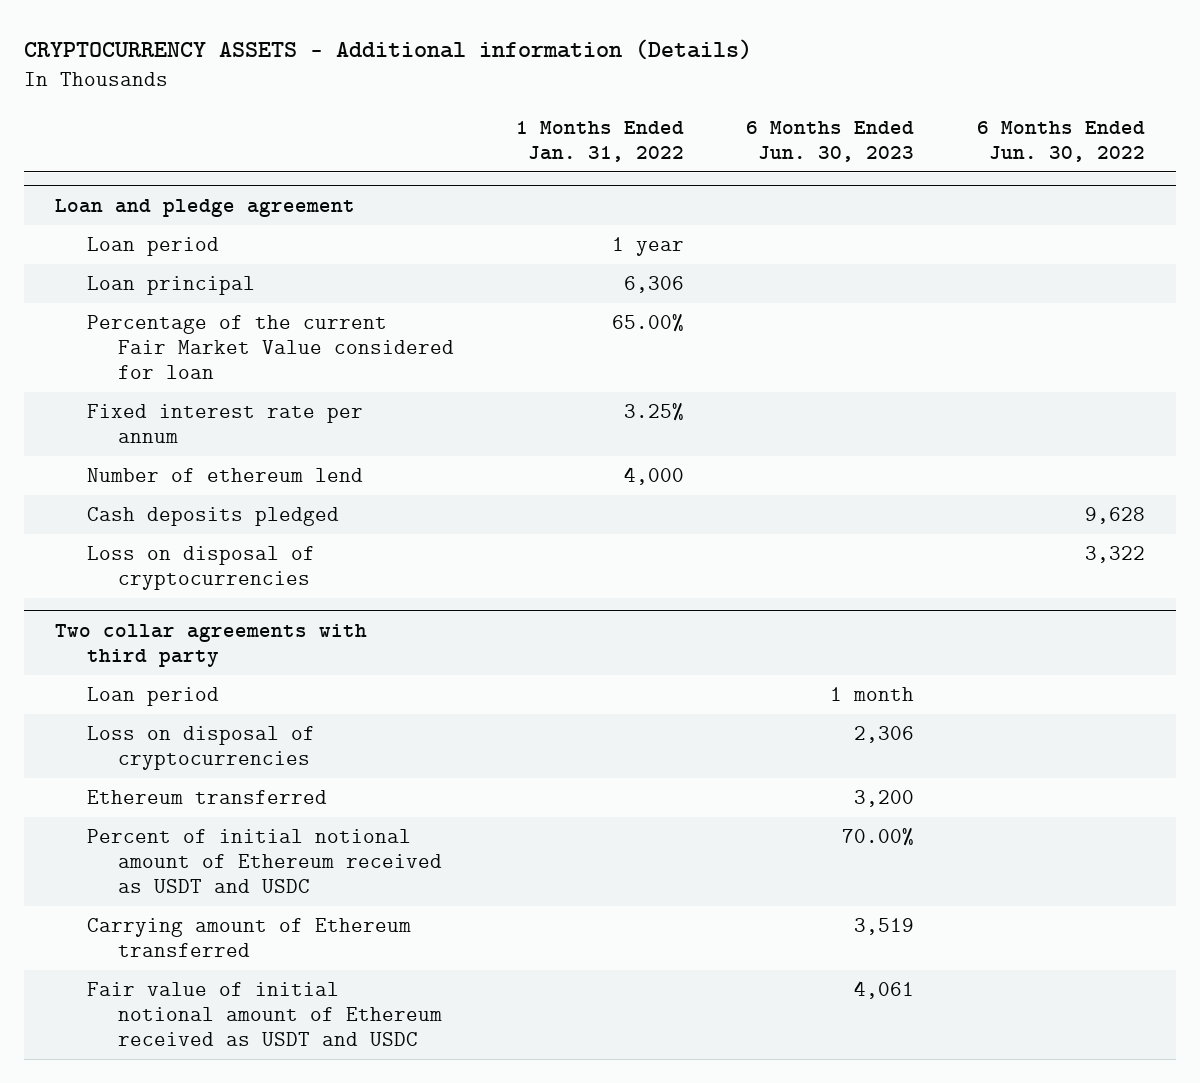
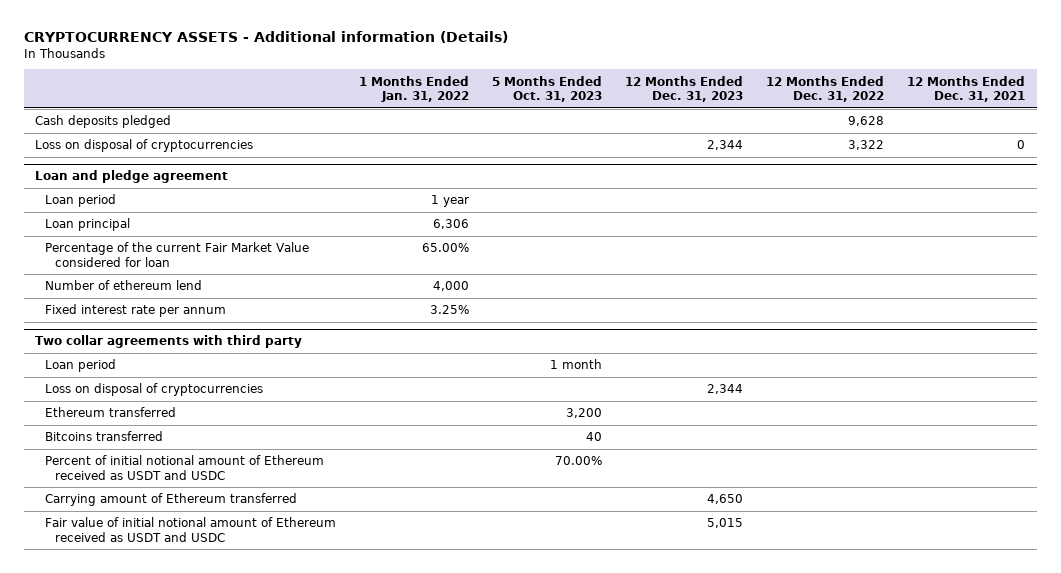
- | 1 Months Ended Jan. 31, 2022 | 6 Months Ended Jun. 30, 2023 | 6 Months Ended Jun. 30, 2022
+ | 1 Months Ended Jan. 31, 2022 | 5 Months Ended Oct. 31, 2023 | 12 Months Ended Dec. 31, 2023 | 12 Months Ended Dec. 31, 2022 | 12 Months Ended Dec. 31, 2021
+ Cash deposits pledged | | | | 9,628 |
+ Loss on disposal of cryptocurrencies | | | 2,344 | 3,322 | 0
@ Loan and pledge agreement
- Cash deposits pledged | | | 9,628
- Loss on disposal of cryptocurrencies | | | 3,322
moved down: Fixed interest rate per annum | 3.25% | | | |
@ Two collar agreements with third party
+ Bitcoins transferred | | 40 | | |

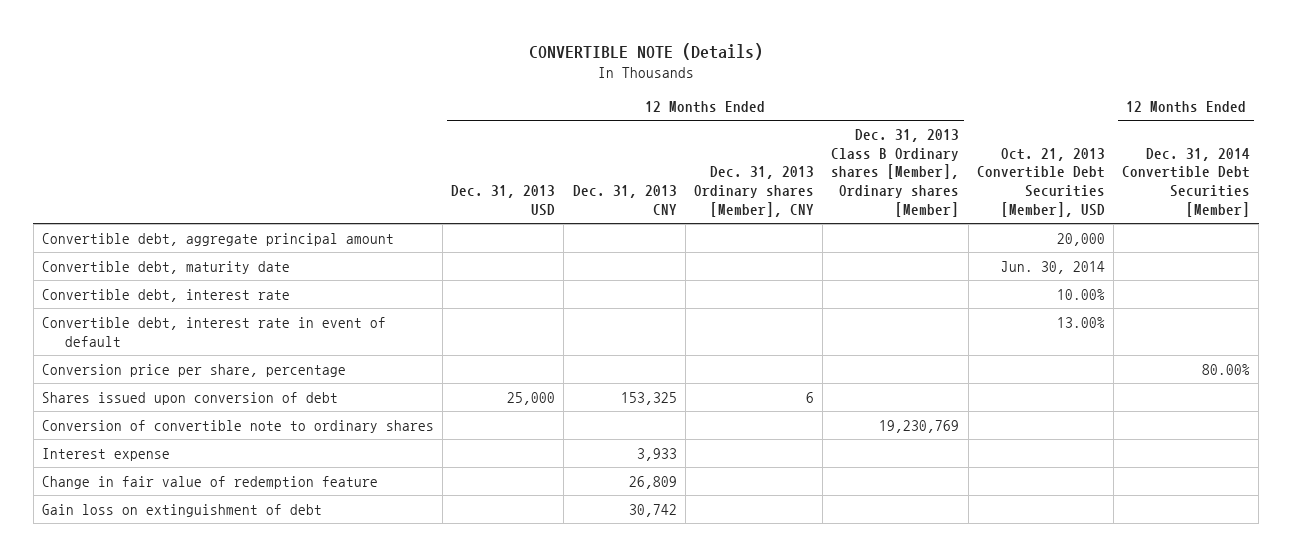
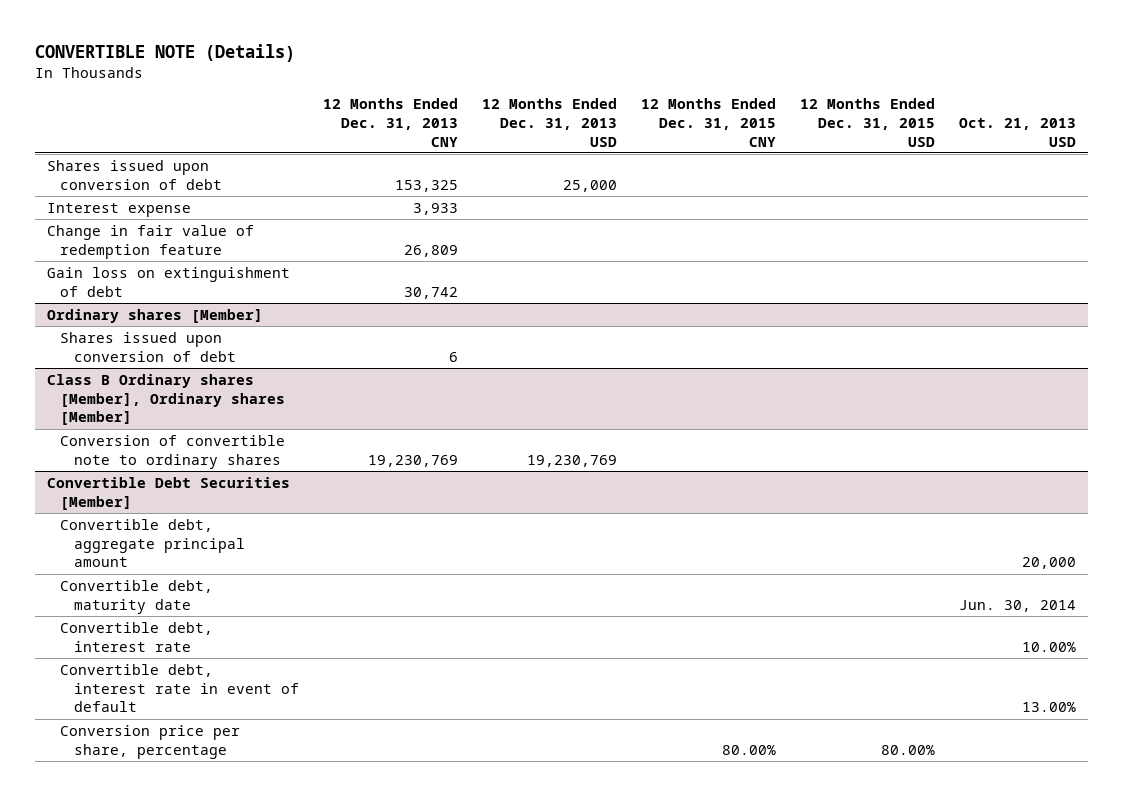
- | 12 Months Ended Dec. 31, 2013 USD | 12 Months Ended Dec. 31, 2013 CNY | 12 Months Ended Dec. 31, 2013 Ordinary shares [Member], CNY | 12 Months Ended Dec. 31, 2013 Class B Ordinary shares [Member], Ordinary shares [Member] | Oct. 21, 2013 Convertible Debt Securities [Member], USD | 12 Months Ended Dec. 31, 2014 Convertible Debt Securities [Member]
+ | 12 Months Ended Dec. 31, 2013 CNY | 12 Months Ended Dec. 31, 2013 USD | 12 Months Ended Dec. 31, 2015 CNY | 12 Months Ended Dec. 31, 2015 USD | Oct. 21, 2013 USD
- Convertible debt, aggregate principal amount | | | | | 20,000 |
- Convertible debt, maturity date | | | | | Jun. 30, 2014 |
- Convertible debt, interest rate | | | | | 10.00% |
- Convertible debt, interest rate in event of default | | | | | 13.00% |
- Conversion price per share, percentage | | | | | | 80.00%
- Conversion of convertible note to ordinary shares | | | | 19,230,769 | |
+ Ordinary shares [Member]
+ Shares issued upon conversion of debt | 6 | | | |
+ Class B Ordinary shares [Member], Ordinary shares [Member]
+ Conversion of convertible note to ordinary shares | 19,230,769 | 19,230,769 | | |
+ Convertible Debt Securities [Member]
+ Convertible debt, aggregate principal amount | | | | | 20,000
+ Convertible debt, maturity date | | | | | Jun. 30, 2014
+ Convertible debt, interest rate | | | | | 10.00%
+ Convertible debt, interest rate in event of default | | | | | 13.00%
+ Conversion price per share, percentage | | | 80.00% | 80.00% |

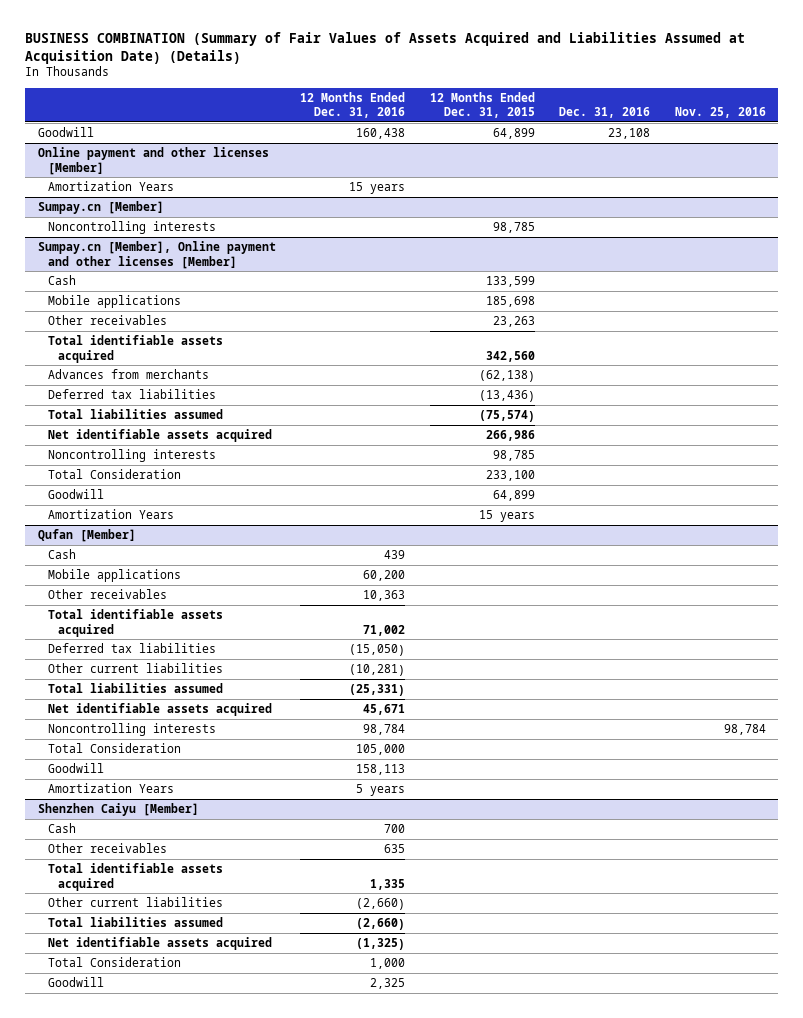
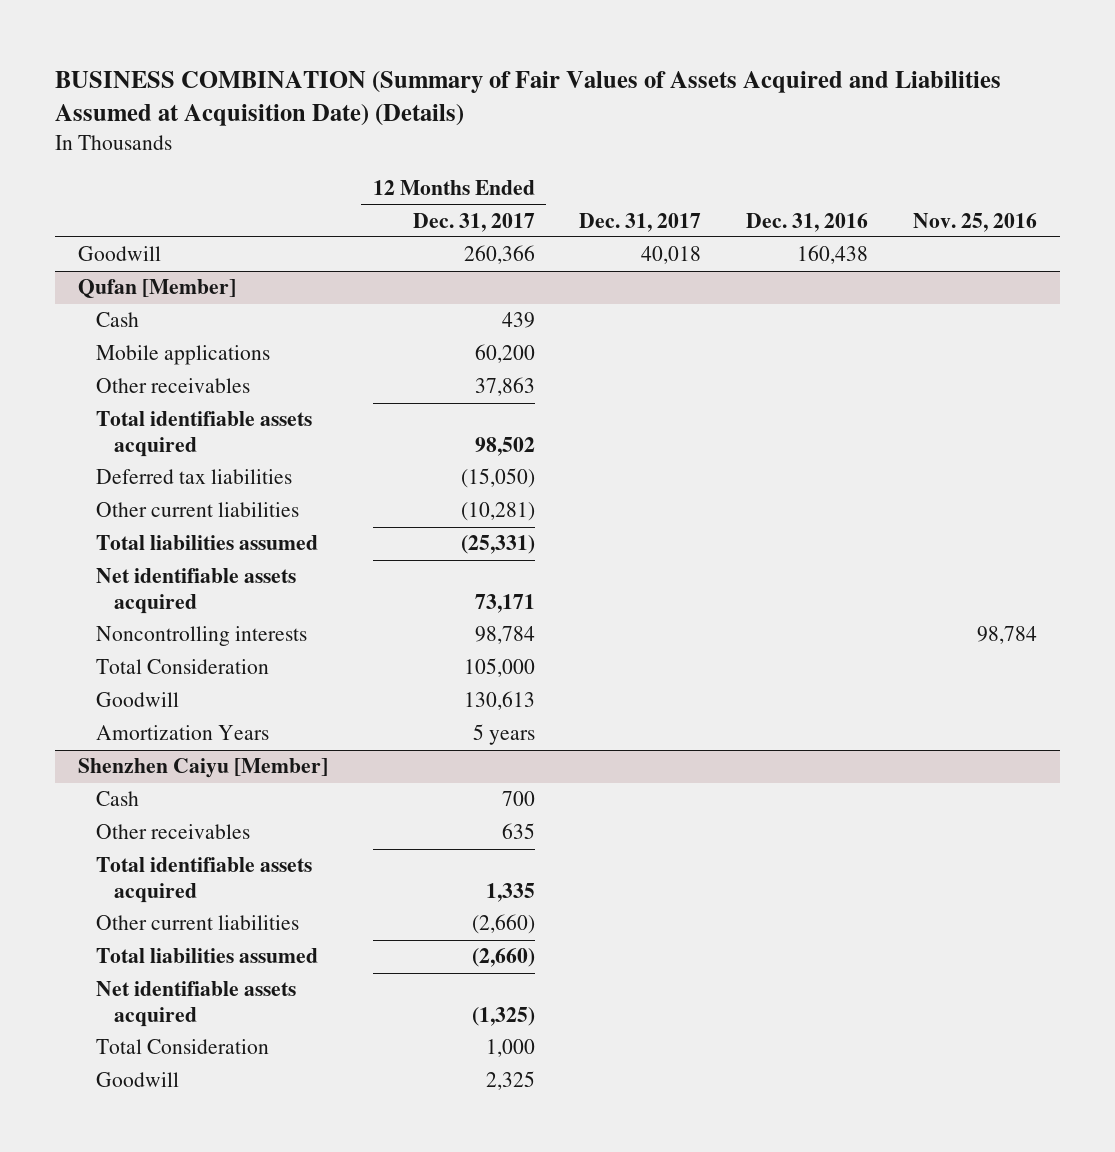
- | 12 Months Ended Dec. 31, 2016 | 12 Months Ended Dec. 31, 2015 | Dec. 31, 2016 | Nov. 25, 2016
+ | 12 Months Ended Dec. 31, 2017 | Dec. 31, 2017 | Dec. 31, 2016 | Nov. 25, 2016
- Goodwill | 160,438 | 64,899 | 23,108 |
- Online payment and other licenses [Member]
- Amortization Years | 15 years | | |
- Sumpay.cn [Member]
- Noncontrolling interests | | 98,785 | |
- Sumpay.cn [Member], Online payment and other licenses [Member]
- Cash | | 133,599 | |
- Mobile applications | | 185,698 | |
- Other receivables | | 23,263 | |
- Total identifiable assets acquired | | 342,560 | |
- Advances from merchants | | (62,138) | |
- Deferred tax liabilities | | (13,436) | |
- Total liabilities assumed | | (75,574) | |
- Net identifiable assets acquired | | 266,986 | |
- Noncontrolling interests | | 98,785 | |
- Total Consideration | | 233,100 | |
- Goodwill | | 64,899 | |
- Amortization Years | | 15 years | |
+ Goodwill | 260,366 | 40,018 | 160,438 |

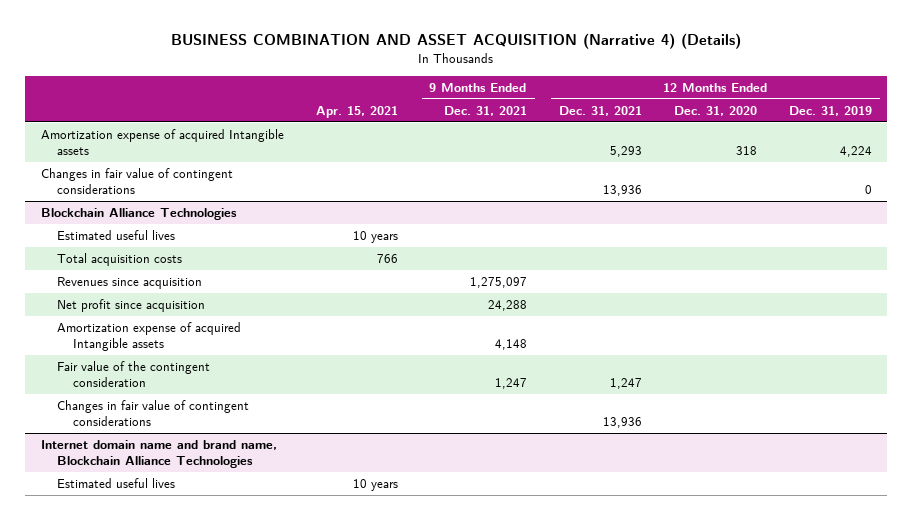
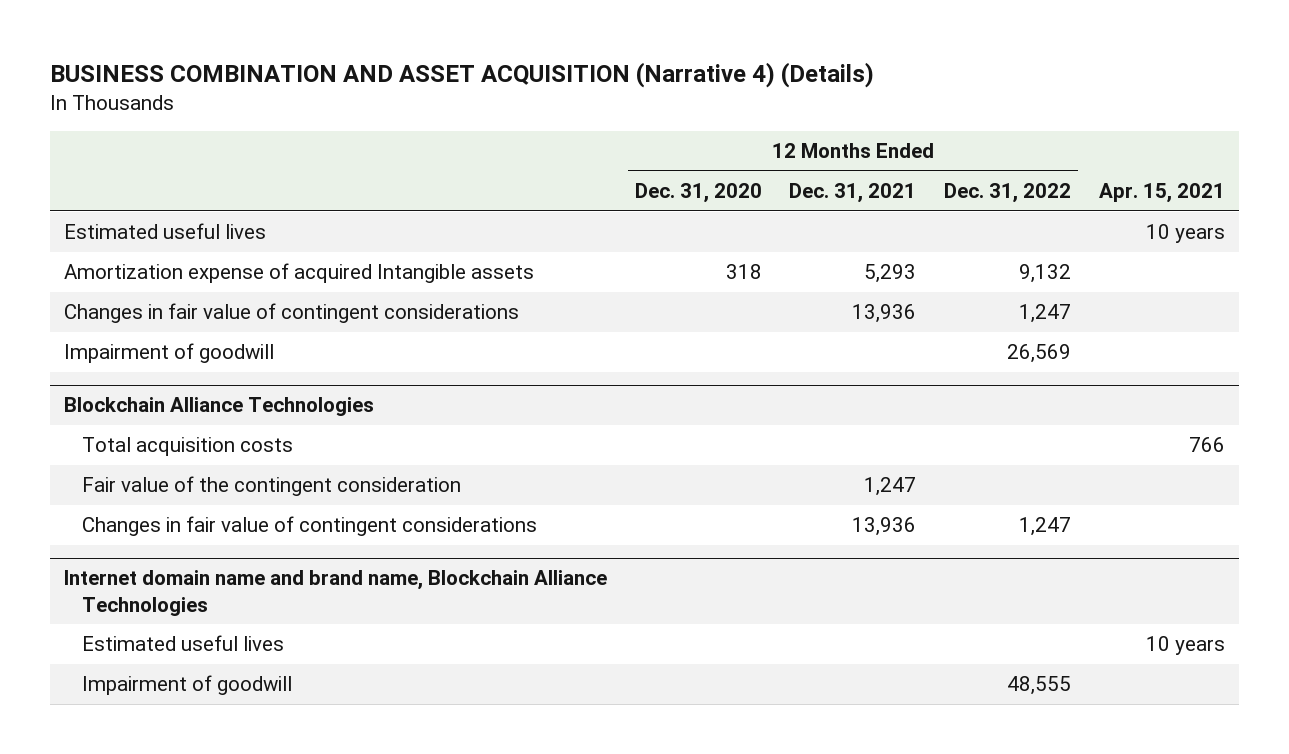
- | Apr. 15, 2021 | 9 Months Ended Dec. 31, 2021 | 12 Months Ended Dec. 31, 2021 | 12 Months Ended Dec. 31, 2020 | 12 Months Ended Dec. 31, 2019
+ | 12 Months Ended Dec. 31, 2020 | 12 Months Ended Dec. 31, 2021 | 12 Months Ended Dec. 31, 2022 | Apr. 15, 2021
+ Estimated useful lives | | | | 10 years
+ Impairment of goodwill | | | 26,569 |
@ Blockchain Alliance Technologies
- Estimated useful lives | 10 years | | | |
- Revenues since acquisition | | 1,275,097 | | |
- Net profit since acquisition | | 24,288 | | |
- Amortization expense of acquired Intangible assets | | 4,148 | | |
@ Internet domain name and brand name, Blockchain Alliance Technologies
+ Impairment of goodwill | | | 48,555 |

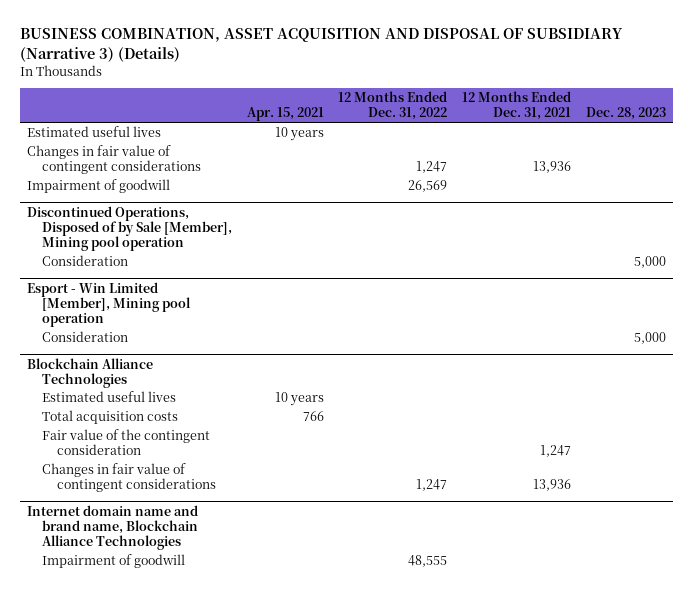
- BUSINESS COMBINATION AND ASSET ACQUISITION (Narrative 4) (Details)
+ BUSINESS COMBINATION, ASSET ACQUISITION AND DISPOSAL OF SUBSIDIARY (Narrative 3) (Details)
- | 12 Months Ended Dec. 31, 2020 | 12 Months Ended Dec. 31, 2021 | 12 Months Ended Dec. 31, 2022 | Apr. 15, 2021
+ | Apr. 15, 2021 | 12 Months Ended Dec. 31, 2022 | 12 Months Ended Dec. 31, 2021 | Dec. 28, 2023
- Amortization expense of acquired Intangible assets | 318 | 5,293 | 9,132 |
+ Discontinued Operations, Disposed of by Sale [Member], Mining pool operation
+ Consideration | | | | 5,000
+ Esport - Win Limited [Member], Mining pool operation
+ Consideration | | | | 5,000
@ Blockchain Alliance Technologies
+ Estimated useful lives | 10 years | | |
@ Internet domain name and brand name, Blockchain Alliance Technologies
- Estimated useful lives | | | | 10 years

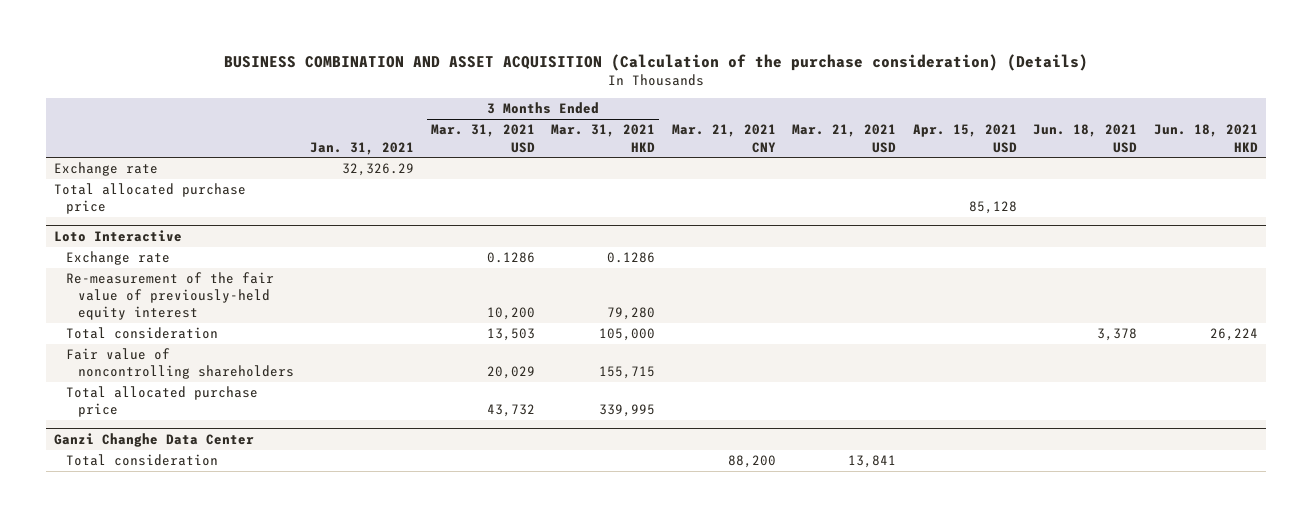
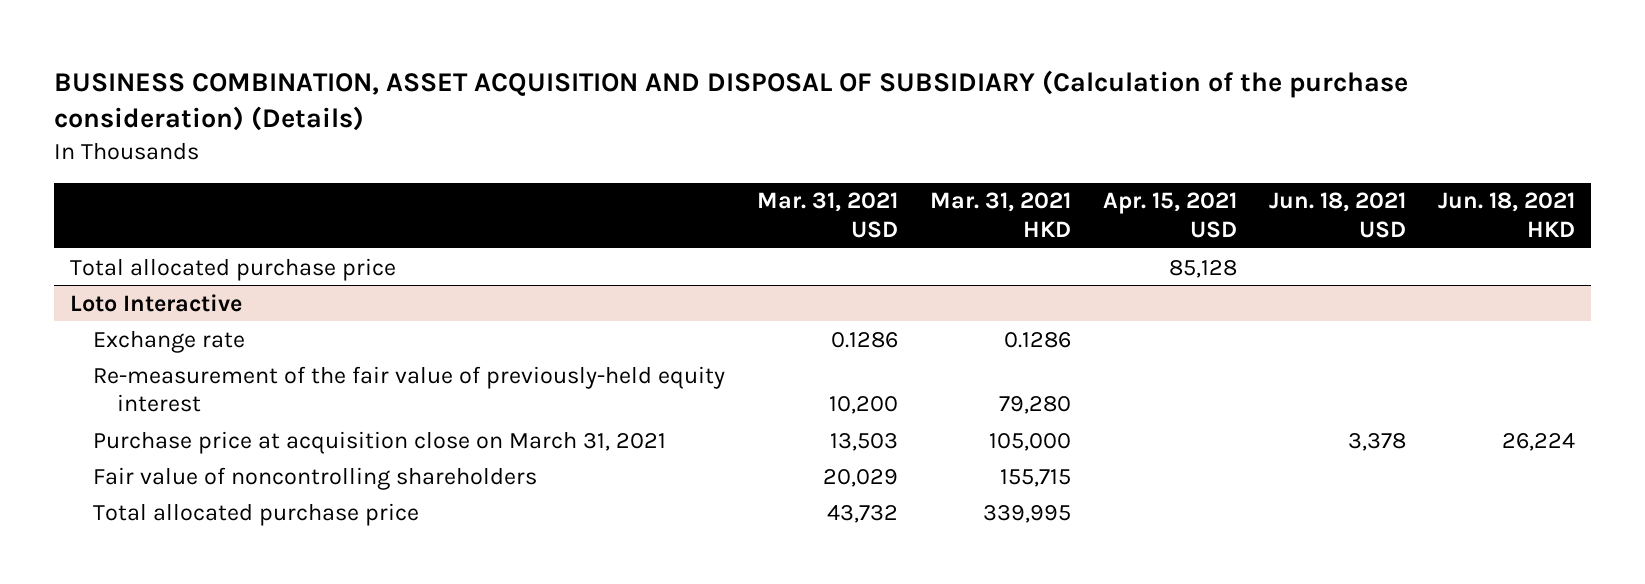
- BUSINESS COMBINATION AND ASSET ACQUISITION (Calculation of the purchase consideration) (Details)
+ BUSINESS COMBINATION, ASSET ACQUISITION AND DISPOSAL OF SUBSIDIARY (Calculation of the purchase consideration) (Details)
- | Jan. 31, 2021 | 3 Months Ended Mar. 31, 2021 USD | 3 Months Ended Mar. 31, 2021 HKD | Mar. 21, 2021 CNY | Mar. 21, 2021 USD | Apr. 15, 2021 USD | Jun. 18, 2021 USD | Jun. 18, 2021 HKD
+ | Mar. 31, 2021 USD | Mar. 31, 2021 HKD | Apr. 15, 2021 USD | Jun. 18, 2021 USD | Jun. 18, 2021 HKD
- Exchange rate | 32,326.29 | | | | | | |
@ Loto Interactive
- Total consideration | | 13,503 | 105,000 | | | | 3,378 | 26,224
+ Purchase price at acquisition close on March 31, 2021 | 13,503 | 105,000 | | 3,378 | 26,224
- Ganzi Changhe Data Center
- Total consideration | | | | 88,200 | 13,841 | | |

